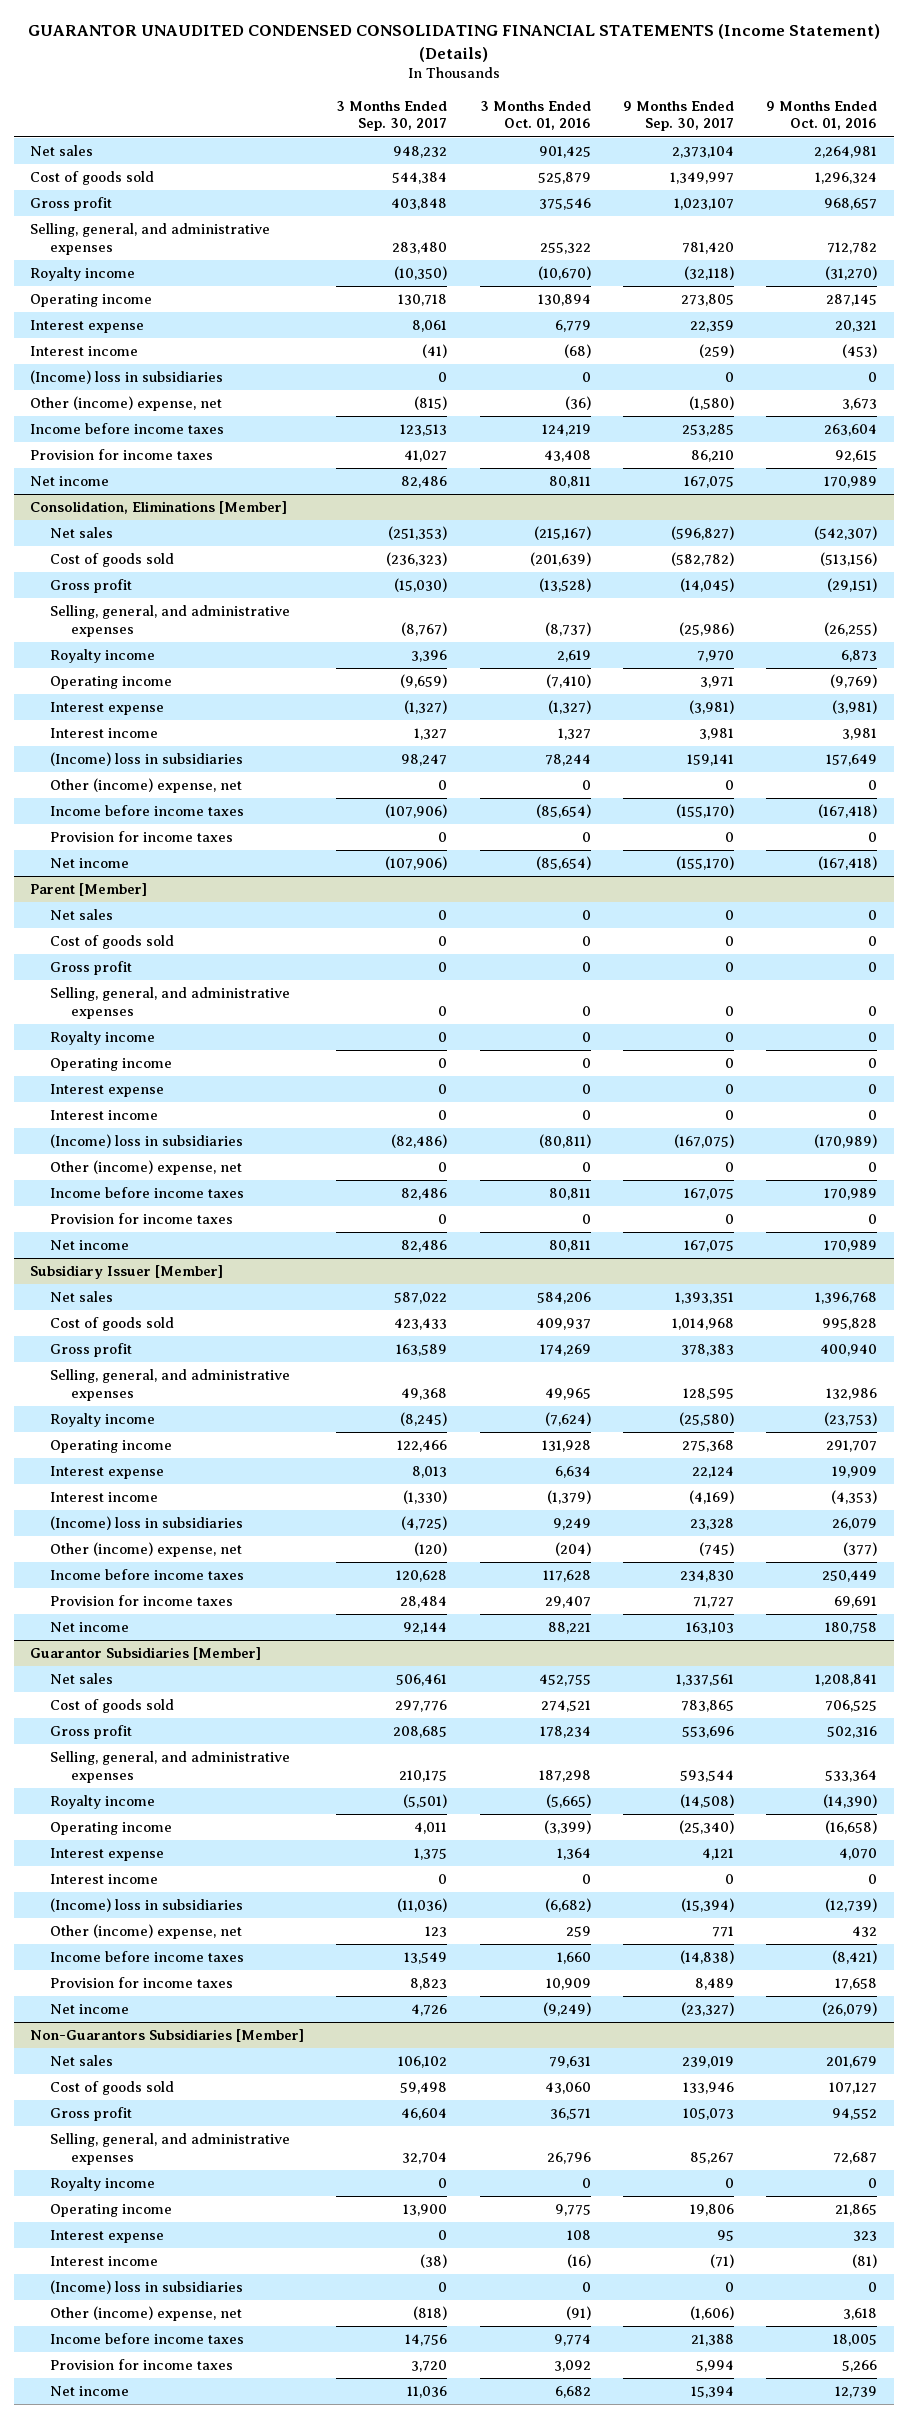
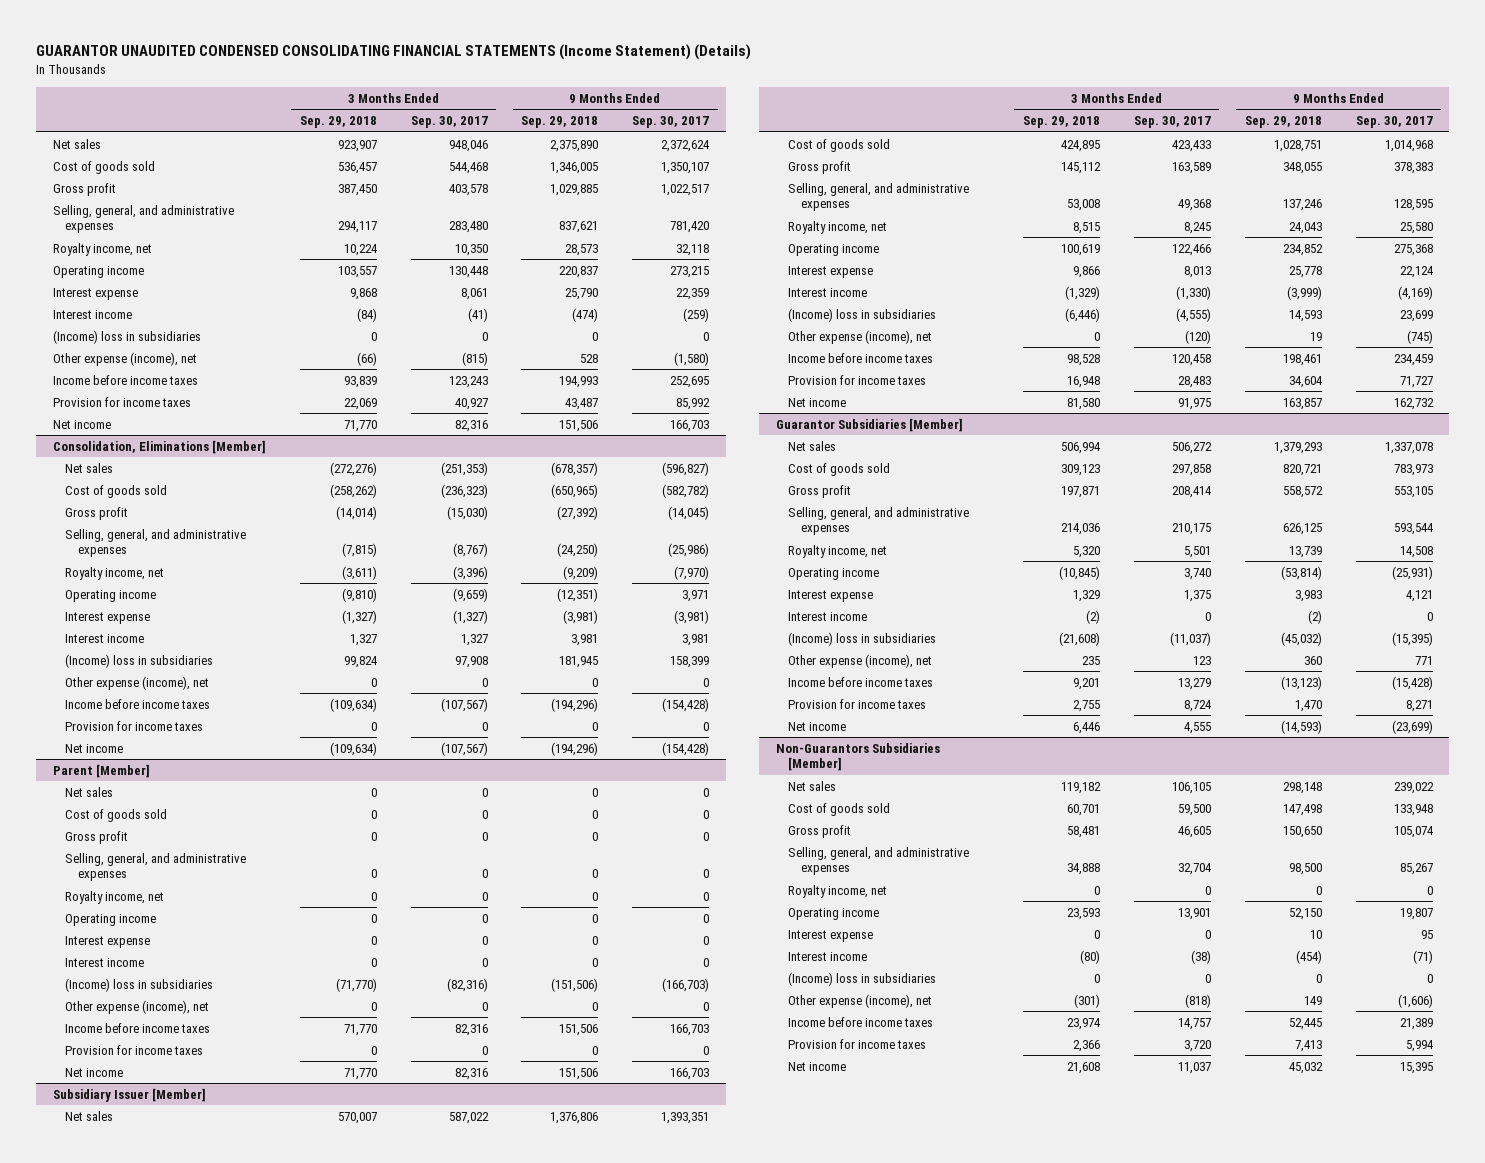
- | 3 Months Ended Sep. 30, 2017 | 3 Months Ended Oct. 01, 2016 | 9 Months Ended Sep. 30, 2017 | 9 Months Ended Oct. 01, 2016
+ | 3 Months Ended Sep. 29, 2018 | 3 Months Ended Sep. 30, 2017 | 9 Months Ended Sep. 29, 2018 | 9 Months Ended Sep. 30, 2017
- Net sales | 948,232 | 901,425 | 2,373,104 | 2,264,981
- Cost of goods sold | 544,384 | 525,879 | 1,349,997 | 1,296,324
- Gross profit | 403,848 | 375,546 | 1,023,107 | 968,657
+ Net sales | 923,907 | 948,046 | 2,375,890 | 2,372,624
+ Cost of goods sold | 536,457 | 544,468 | 1,346,005 | 1,350,107
+ Gross profit | 387,450 | 403,578 | 1,029,885 | 1,022,517
- Royalty income | (10,350) | (10,670) | (32,118) | (31,270)
- Operating income | 130,718 | 130,894 | 273,805 | 287,145
+ Royalty income, net | 10,224 | 10,350 | 28,573 | 32,118
+ Operating income | 103,557 | 130,448 | 220,837 | 273,215
- Other (income) expense, net | (815) | (36) | (1,580) | 3,673
- Income before income taxes | 123,513 | 124,219 | 253,285 | 263,604
- Provision for income taxes | 41,027 | 43,408 | 86,210 | 92,615
- Net income | 82,486 | 80,811 | 167,075 | 170,989
+ Other expense (income), net | (66) | (815) | 528 | (1,580)
+ Income before income taxes | 93,839 | 123,243 | 194,993 | 252,695
+ Provision for income taxes | 22,069 | 40,927 | 43,487 | 85,992
+ Net income | 71,770 | 82,316 | 151,506 | 166,703
@ Consolidation, Eliminations [Member]
- Royalty income | 3,396 | 2,619 | 7,970 | 6,873
+ Royalty income, net | (3,611) | (3,396) | (9,209) | (7,970)
- (Income) loss in subsidiaries | 98,247 | 78,244 | 159,141 | 157,649
- Other (income) expense, net | 0 | 0 | 0 | 0
- Income before income taxes | (107,906) | (85,654) | (155,170) | (167,418)
+ (Income) loss in subsidiaries | 99,824 | 97,908 | 181,945 | 158,399
+ Other expense (income), net | 0 | 0 | 0 | 0
+ Income before income taxes | (109,634) | (107,567) | (194,296) | (154,428)
- Net income | (107,906) | (85,654) | (155,170) | (167,418)
+ Net income | (109,634) | (107,567) | (194,296) | (154,428)
@ Parent [Member]
- Royalty income | 0 | 0 | 0 | 0
+ Royalty income, net | 0 | 0 | 0 | 0
- (Income) loss in subsidiaries | (82,486) | (80,811) | (167,075) | (170,989)
- Other (income) expense, net | 0 | 0 | 0 | 0
- Income before income taxes | 82,486 | 80,811 | 167,075 | 170,989
+ (Income) loss in subsidiaries | (71,770) | (82,316) | (151,506) | (166,703)
+ Other expense (income), net | 0 | 0 | 0 | 0
+ Income before income taxes | 71,770 | 82,316 | 151,506 | 166,703
- Net income | 82,486 | 80,811 | 167,075 | 170,989
+ Net income | 71,770 | 82,316 | 151,506 | 166,703
@ Subsidiary Issuer [Member]
- Royalty income | (8,245) | (7,624) | (25,580) | (23,753)
+ Royalty income, net | 8,515 | 8,245 | 24,043 | 25,580
- (Income) loss in subsidiaries | (4,725) | 9,249 | 23,328 | 26,079
- Other (income) expense, net | (120) | (204) | (745) | (377)
- Income before income taxes | 120,628 | 117,628 | 234,830 | 250,449
- Provision for income taxes | 28,484 | 29,407 | 71,727 | 69,691
- Net income | 92,144 | 88,221 | 163,103 | 180,758
+ (Income) loss in subsidiaries | (6,446) | (4,555) | 14,593 | 23,699
+ Other expense (income), net | 0 | (120) | 19 | (745)
+ Income before income taxes | 98,528 | 120,458 | 198,461 | 234,459
+ Provision for income taxes | 16,948 | 28,483 | 34,604 | 71,727
+ Net income | 81,580 | 91,975 | 163,857 | 162,732
@ Guarantor Subsidiaries [Member]
- Net sales | 506,461 | 452,755 | 1,337,561 | 1,208,841
- Cost of goods sold | 297,776 | 274,521 | 783,865 | 706,525
- Gross profit | 208,685 | 178,234 | 553,696 | 502,316
+ Net sales | 506,994 | 506,272 | 1,379,293 | 1,337,078
+ Cost of goods sold | 309,123 | 297,858 | 820,721 | 783,973
+ Gross profit | 197,871 | 208,414 | 558,572 | 553,105
- Royalty income | (5,501) | (5,665) | (14,508) | (14,390)
- Operating income | 4,011 | (3,399) | (25,340) | (16,658)
+ Royalty income, net | 5,320 | 5,501 | 13,739 | 14,508
+ Operating income | (10,845) | 3,740 | (53,814) | (25,931)
- (Income) loss in subsidiaries | (11,036) | (6,682) | (15,394) | (12,739)
- Other (income) expense, net | 123 | 259 | 771 | 432
- Income before income taxes | 13,549 | 1,660 | (14,838) | (8,421)
- Provision for income taxes | 8,823 | 10,909 | 8,489 | 17,658
- Net income | 4,726 | (9,249) | (23,327) | (26,079)
+ (Income) loss in subsidiaries | (21,608) | (11,037) | (45,032) | (15,395)
+ Other expense (income), net | 235 | 123 | 360 | 771
+ Income before income taxes | 9,201 | 13,279 | (13,123) | (15,428)
+ Provision for income taxes | 2,755 | 8,724 | 1,470 | 8,271
+ Net income | 6,446 | 4,555 | (14,593) | (23,699)
@ Non-Guarantors Subsidiaries [Member]
- Net sales | 106,102 | 79,631 | 239,019 | 201,679
- Cost of goods sold | 59,498 | 43,060 | 133,946 | 107,127
- Gross profit | 46,604 | 36,571 | 105,073 | 94,552
+ Net sales | 119,182 | 106,105 | 298,148 | 239,022
+ Cost of goods sold | 60,701 | 59,500 | 147,498 | 133,948
+ Gross profit | 58,481 | 46,605 | 150,650 | 105,074
- Royalty income | 0 | 0 | 0 | 0
- Operating income | 13,900 | 9,775 | 19,806 | 21,865
+ Royalty income, net | 0 | 0 | 0 | 0
+ Operating income | 23,593 | 13,901 | 52,150 | 19,807
- Other (income) expense, net | (818) | (91) | (1,606) | 3,618
- Income before income taxes | 14,756 | 9,774 | 21,388 | 18,005
+ Other expense (income), net | (301) | (818) | 149 | (1,606)
+ Income before income taxes | 23,974 | 14,757 | 52,445 | 21,389
- Net income | 11,036 | 6,682 | 15,394 | 12,739
+ Net income | 21,608 | 11,037 | 45,032 | 15,395

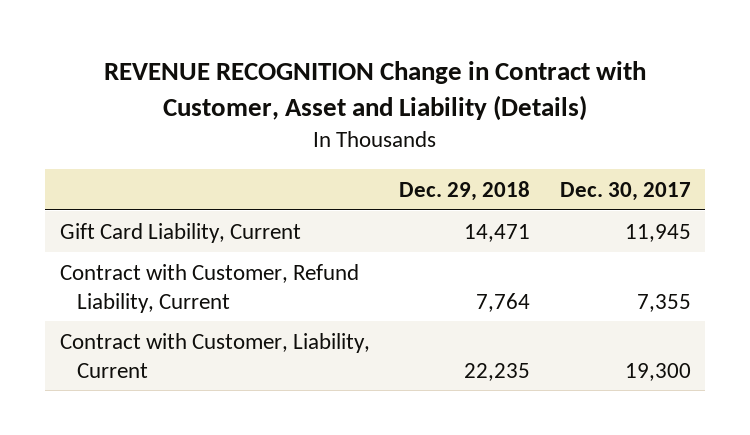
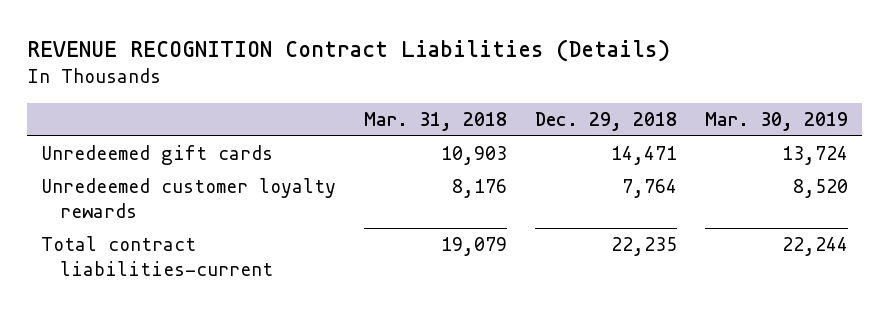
- REVENUE RECOGNITION Change in Contract with Customer, Asset and Liability (Details)
+ REVENUE RECOGNITION Contract Liabilities (Details)
- | Dec. 29, 2018 | Dec. 30, 2017
+ | Mar. 31, 2018 | Dec. 29, 2018 | Mar. 30, 2019
- Gift Card Liability, Current | 14,471 | 11,945
- Contract with Customer, Refund Liability, Current | 7,764 | 7,355
- Contract with Customer, Liability, Current | 22,235 | 19,300
+ Unredeemed gift cards | 10,903 | 14,471 | 13,724
+ Unredeemed customer loyalty rewards | 8,176 | 7,764 | 8,520
+ Total contract liabilities-current | 19,079 | 22,235 | 22,244

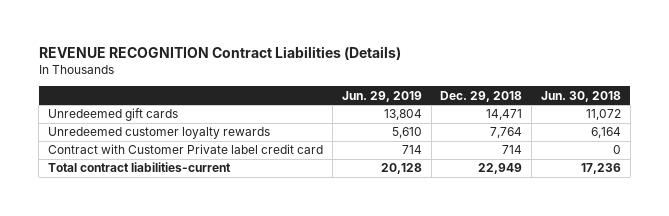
- | Mar. 31, 2018 | Dec. 29, 2018 | Mar. 30, 2019
+ | Jun. 29, 2019 | Dec. 29, 2018 | Jun. 30, 2018
- Total contract liabilities-current | 19,079 | 22,235 | 22,244
+ Contract with Customer Private label credit card | 714 | 714 | 0
+ Total contract liabilities-current | 20,128 | 22,949 | 17,236

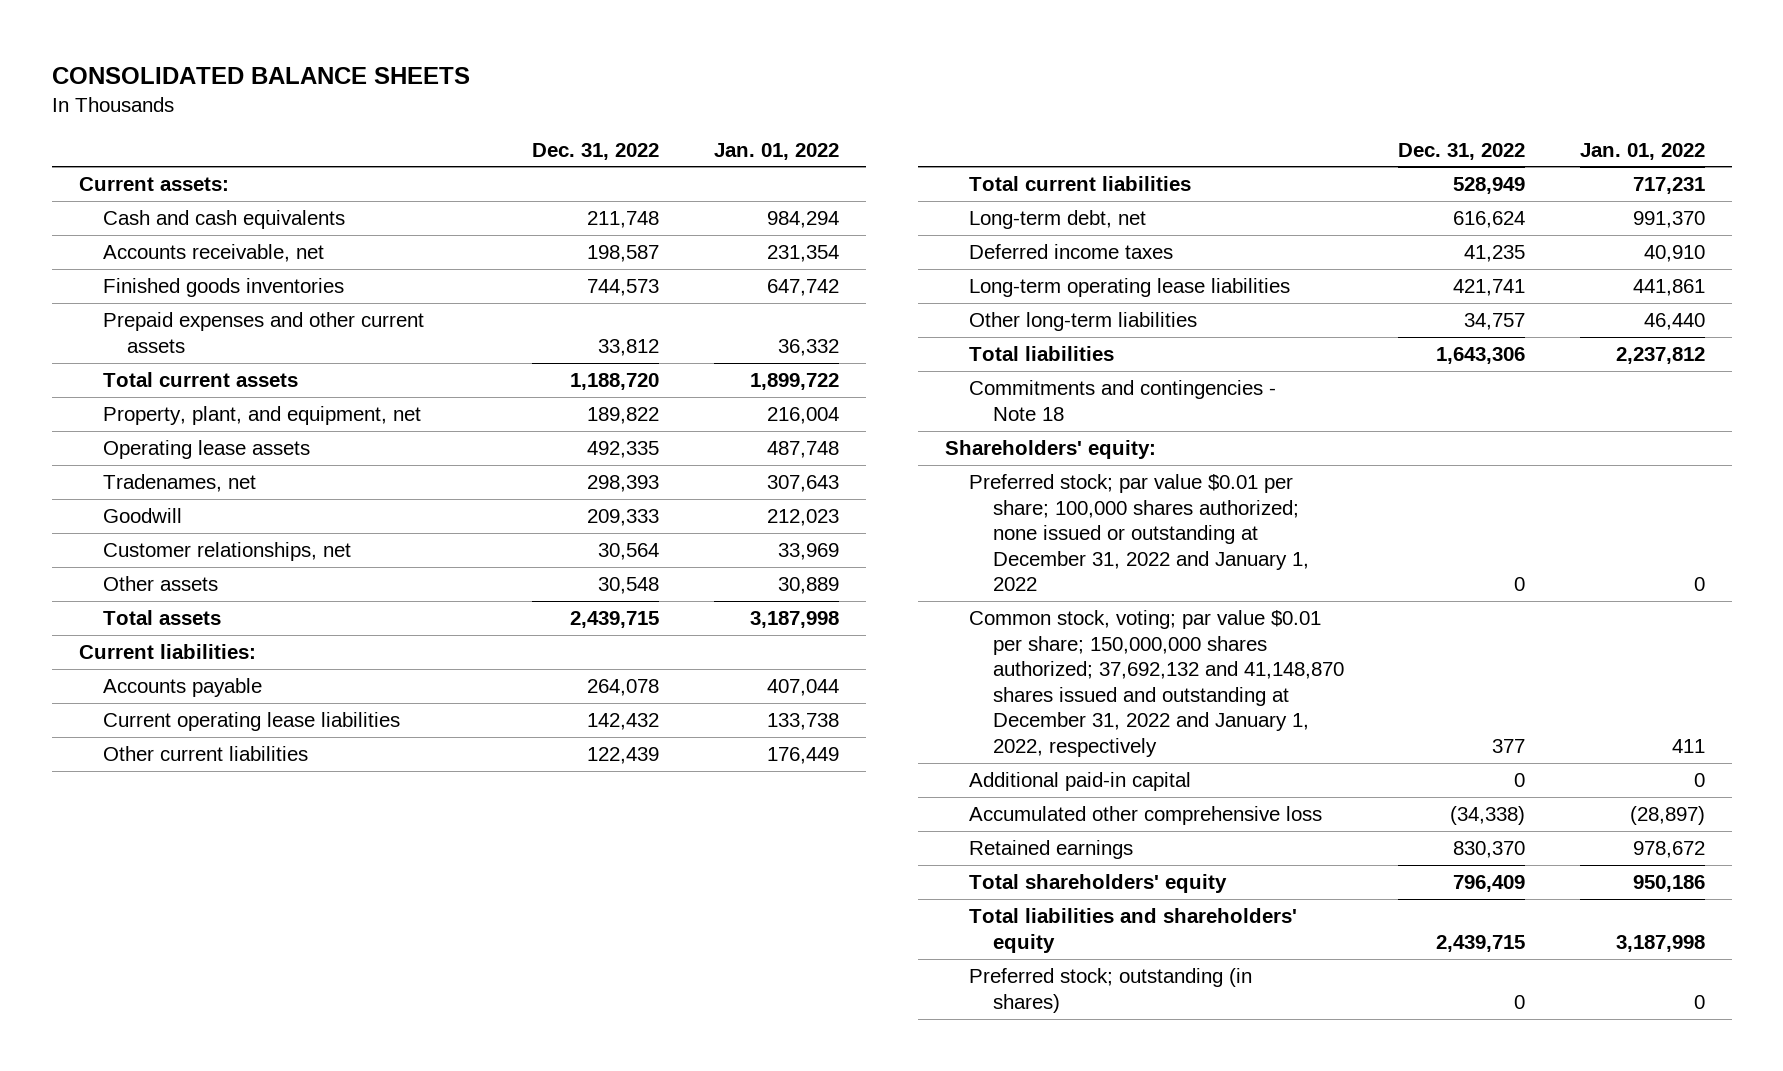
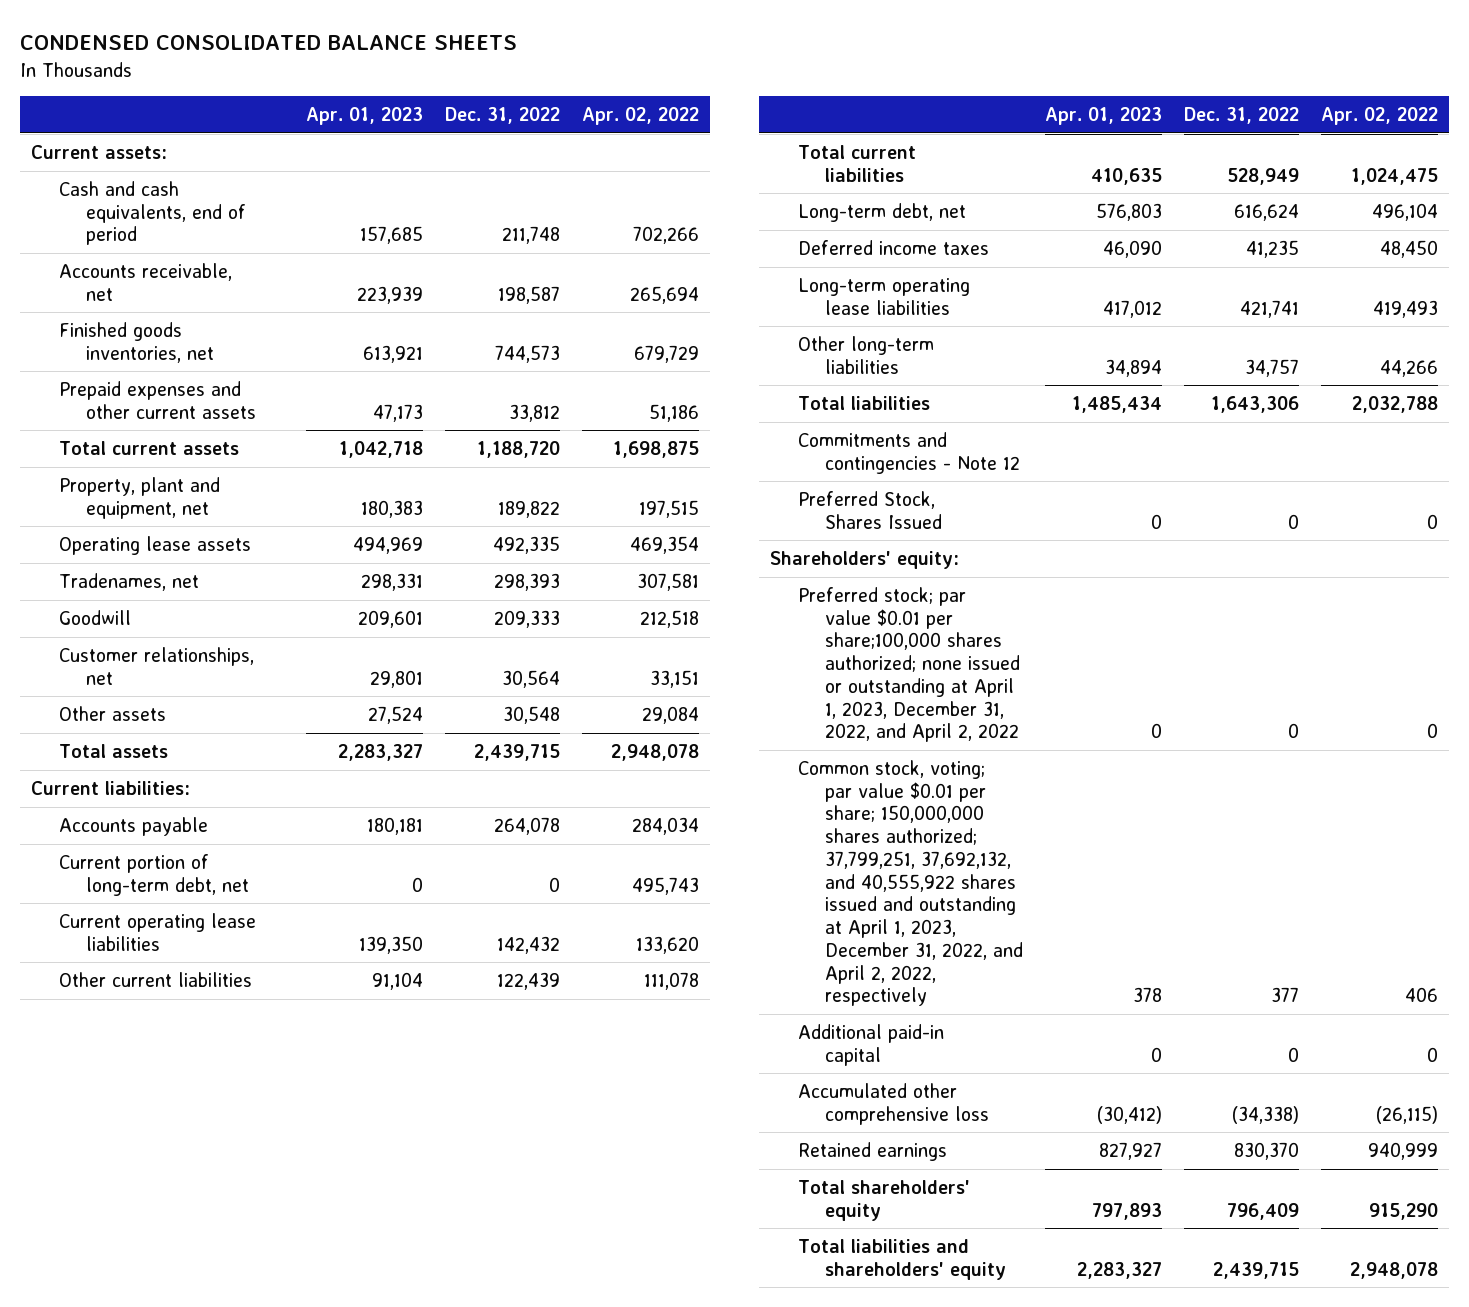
- CONSOLIDATED BALANCE SHEETS
+ CONDENSED CONSOLIDATED BALANCE SHEETS
- | Dec. 31, 2022 | Jan. 01, 2022
+ | Apr. 01, 2023 | Dec. 31, 2022 | Apr. 02, 2022
- Cash and cash equivalents | 211,748 | 984,294
+ Cash and cash equivalents, end of period | 157,685 | 211,748 | 702,266
- Finished goods inventories | 744,573 | 647,742
+ Finished goods inventories, net | 613,921 | 744,573 | 679,729
- Property, plant, and equipment, net | 189,822 | 216,004
+ Property, plant and equipment, net | 180,383 | 189,822 | 197,515
+ Current portion of long-term debt, net | 0 | 0 | 495,743
- Commitments and contingencies - Note 18
+ Commitments and contingencies - Note 12
+ Preferred Stock, Shares Issued | 0 | 0 | 0
- Preferred stock; par value $0.01 per share; 100,000 shares authorized; none issued or outstanding at December 31, 2022 and January 1, 2022 | 0 | 0
- Common stock, voting; par value $0.01 per share; 150,000,000 shares authorized; 37,692,132 and 41,148,870 shares issued and outstanding at December 31, 2022 and January 1, 2022, respectively | 377 | 411
+ Preferred stock; par value $0.01 per share;100,000 shares authorized; none issued or outstanding at April 1, 2023, December 31, 2022, and April 2, 2022 | 0 | 0 | 0
+ Common stock, voting; par value $0.01 per share; 150,000,000 shares authorized; 37,799,251, 37,692,132, and 40,555,922 shares issued and outstanding at April 1, 2023, December 31, 2022, and April 2, 2022, respectively | 378 | 377 | 406
- Preferred stock; outstanding (in shares) | 0 | 0

